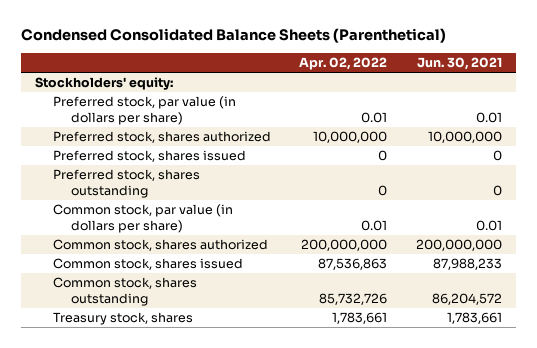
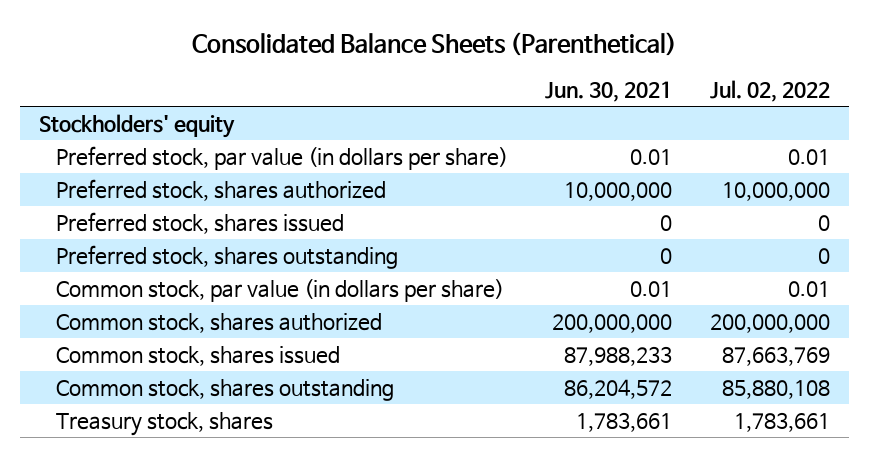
- Condensed Consolidated Balance Sheets (Parenthetical)
+ Consolidated Balance Sheets (Parenthetical)
- | Apr. 02, 2022 | Jun. 30, 2021
+ | Jun. 30, 2021 | Jul. 02, 2022
- Stockholders' equity:
+ Stockholders' equity

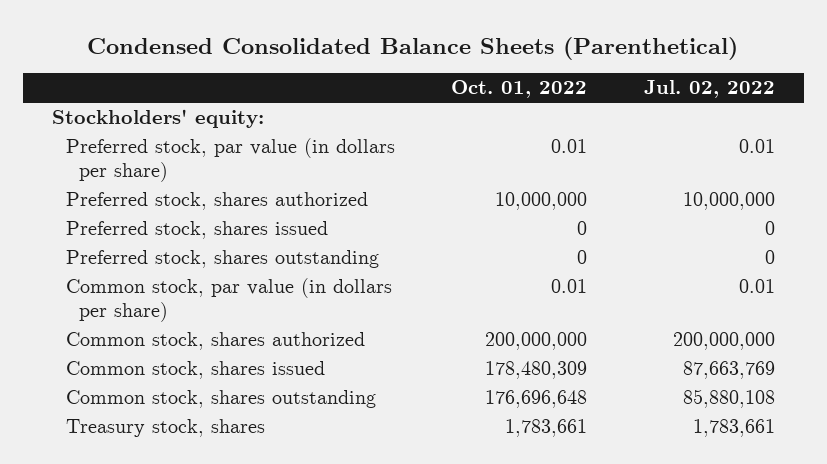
- Consolidated Balance Sheets (Parenthetical)
+ Condensed Consolidated Balance Sheets (Parenthetical)
- | Jun. 30, 2021 | Jul. 02, 2022
+ | Oct. 01, 2022 | Jul. 02, 2022
- Stockholders' equity
+ Stockholders' equity:

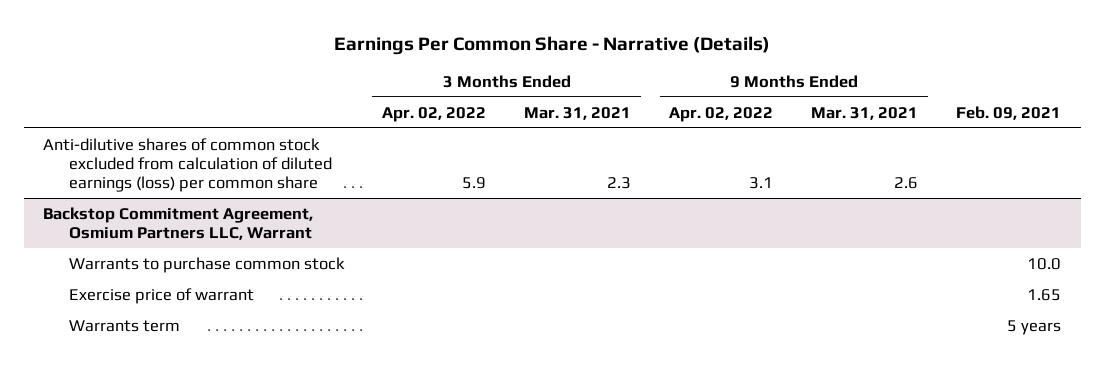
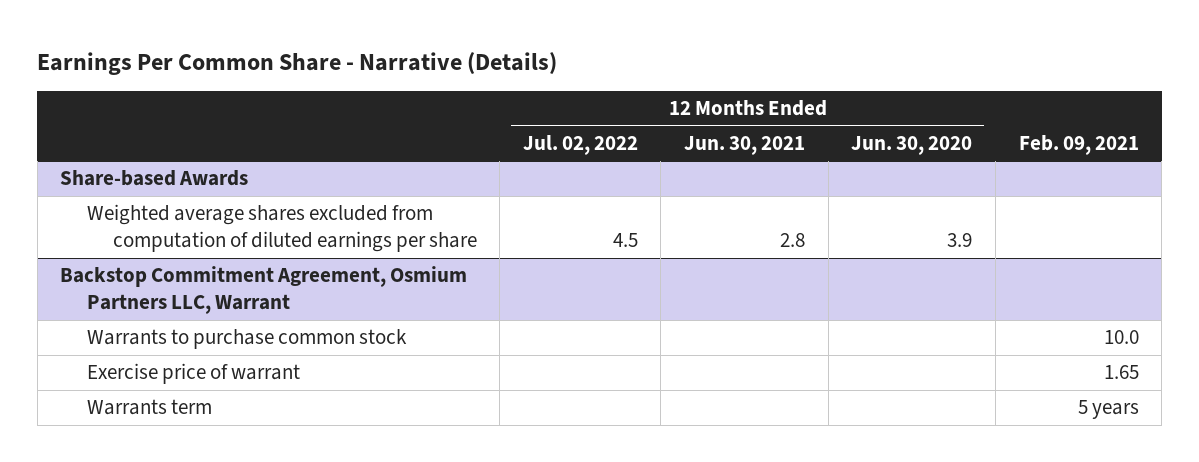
- | 3 Months Ended Apr. 02, 2022 | 3 Months Ended Mar. 31, 2021 | 9 Months Ended Apr. 02, 2022 | 9 Months Ended Mar. 31, 2021 | Feb. 09, 2021
+ | 12 Months Ended Jul. 02, 2022 | 12 Months Ended Jun. 30, 2021 | 12 Months Ended Jun. 30, 2020 | Feb. 09, 2021
- Anti-dilutive shares of common stock excluded from calculation of diluted earnings (loss) per common share | 5.9 | 2.3 | 3.1 | 2.6 |
+ Share-based Awards
+ Weighted average shares excluded from computation of diluted earnings per share | 4.5 | 2.8 | 3.9 |

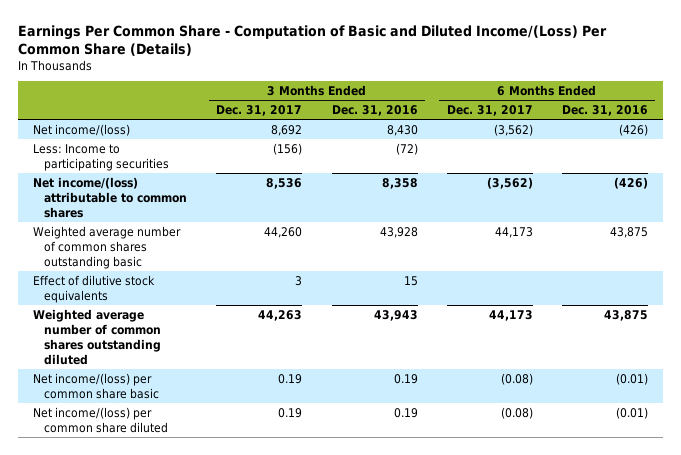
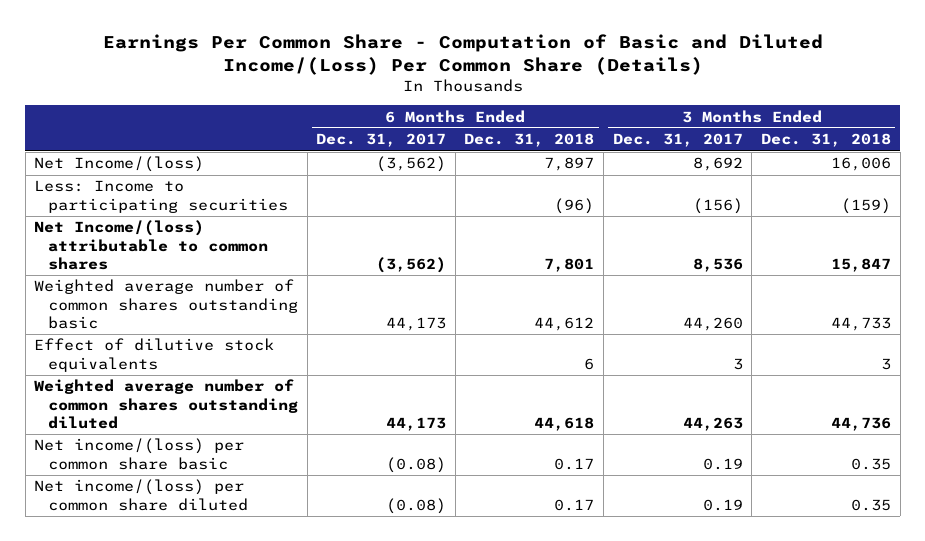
- | 3 Months Ended Dec. 31, 2017 | 3 Months Ended Dec. 31, 2016 | 6 Months Ended Dec. 31, 2017 | 6 Months Ended Dec. 31, 2016
+ | 6 Months Ended Dec. 31, 2017 | 6 Months Ended Dec. 31, 2018 | 3 Months Ended Dec. 31, 2017 | 3 Months Ended Dec. 31, 2018
- Net income/(loss) | 8,692 | 8,430 | (3,562) | (426)
+ Net Income/(loss) | (3,562) | 7,897 | 8,692 | 16,006
- Net income/(loss) attributable to common shares | 8,536 | 8,358 | (3,562) | (426)
+ Net Income/(loss) attributable to common shares | (3,562) | 7,801 | 8,536 | 15,847

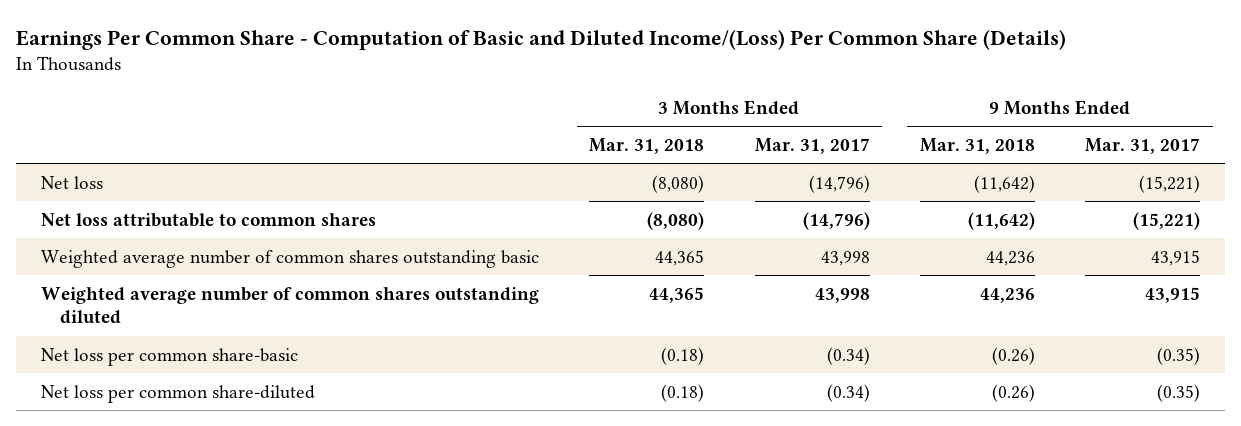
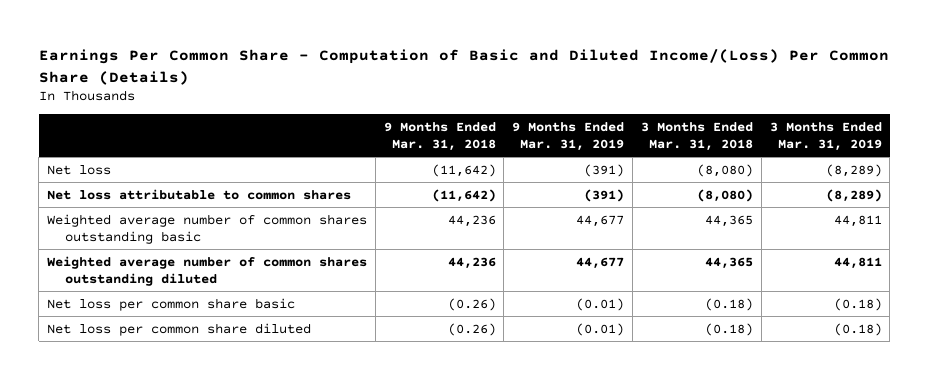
- | 3 Months Ended Mar. 31, 2018 | 3 Months Ended Mar. 31, 2017 | 9 Months Ended Mar. 31, 2018 | 9 Months Ended Mar. 31, 2017
+ | 9 Months Ended Mar. 31, 2018 | 9 Months Ended Mar. 31, 2019 | 3 Months Ended Mar. 31, 2018 | 3 Months Ended Mar. 31, 2019
- Net loss per common share-basic | (0.18) | (0.34) | (0.26) | (0.35)
- Net loss per common share-diluted | (0.18) | (0.34) | (0.26) | (0.35)
+ Net loss per common share basic | (0.26) | (0.01) | (0.18) | (0.18)
+ Net loss per common share diluted | (0.26) | (0.01) | (0.18) | (0.18)

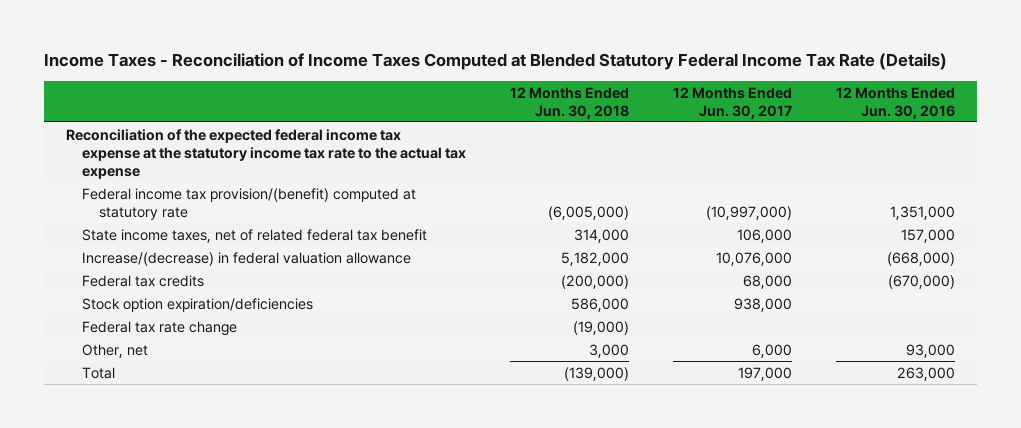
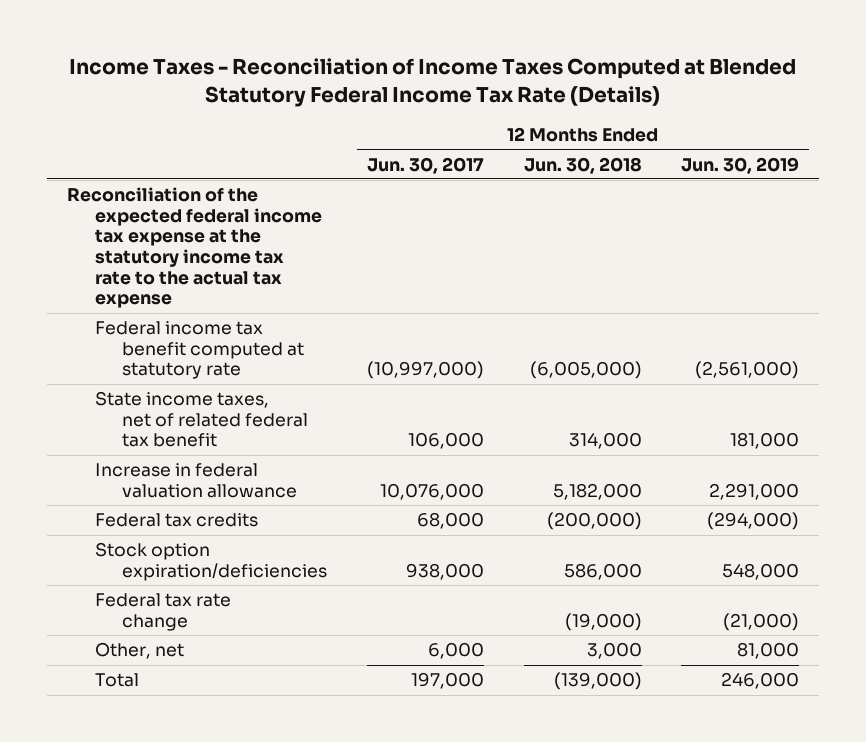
- | 12 Months Ended Jun. 30, 2018 | 12 Months Ended Jun. 30, 2017 | 12 Months Ended Jun. 30, 2016
+ | 12 Months Ended Jun. 30, 2017 | 12 Months Ended Jun. 30, 2018 | 12 Months Ended Jun. 30, 2019
- Federal income tax provision/(benefit) computed at statutory rate | (6,005,000) | (10,997,000) | 1,351,000
+ Federal income tax benefit computed at statutory rate | (10,997,000) | (6,005,000) | (2,561,000)
- Increase/(decrease) in federal valuation allowance | 5,182,000 | 10,076,000 | (668,000)
+ Increase in federal valuation allowance | 10,076,000 | 5,182,000 | 2,291,000

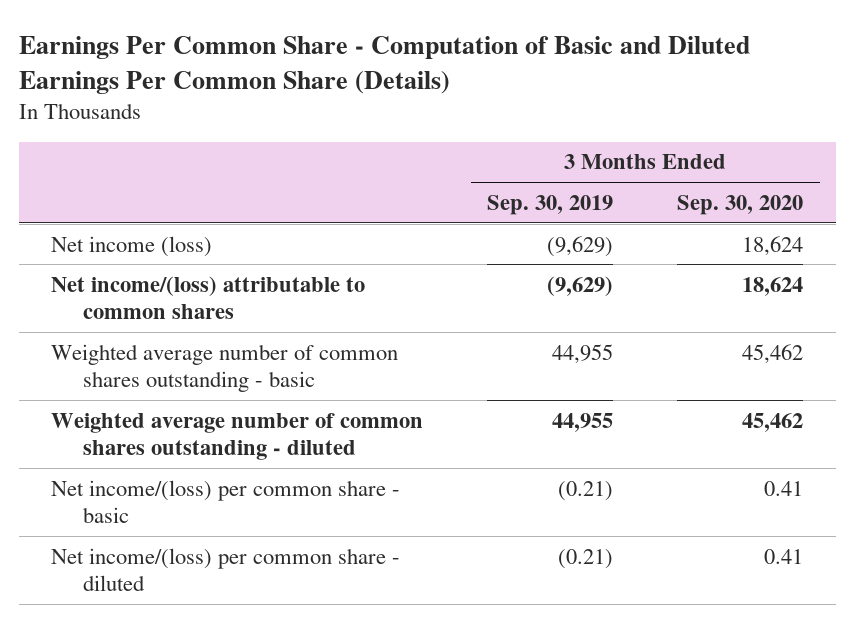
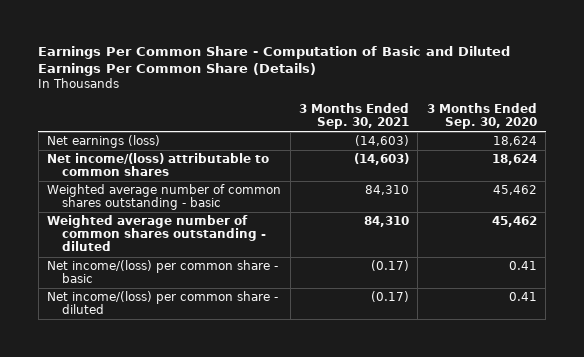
- | 3 Months Ended Sep. 30, 2019 | 3 Months Ended Sep. 30, 2020
+ | 3 Months Ended Sep. 30, 2021 | 3 Months Ended Sep. 30, 2020
- Net income (loss) | (9,629) | 18,624
+ Net earnings (loss) | (14,603) | 18,624

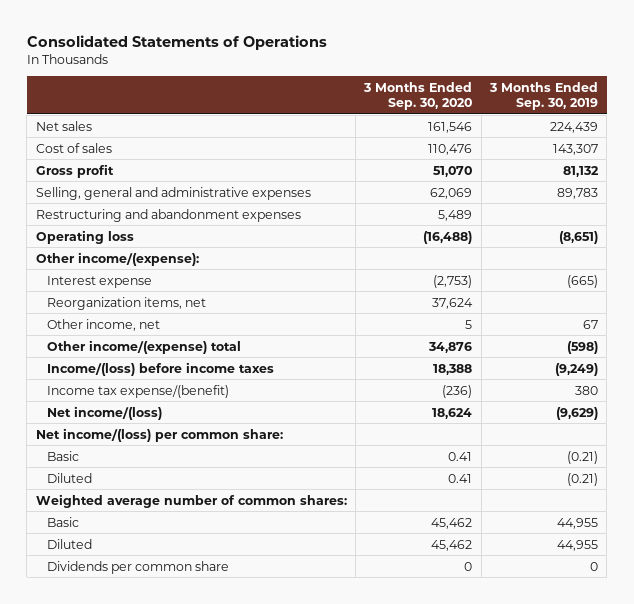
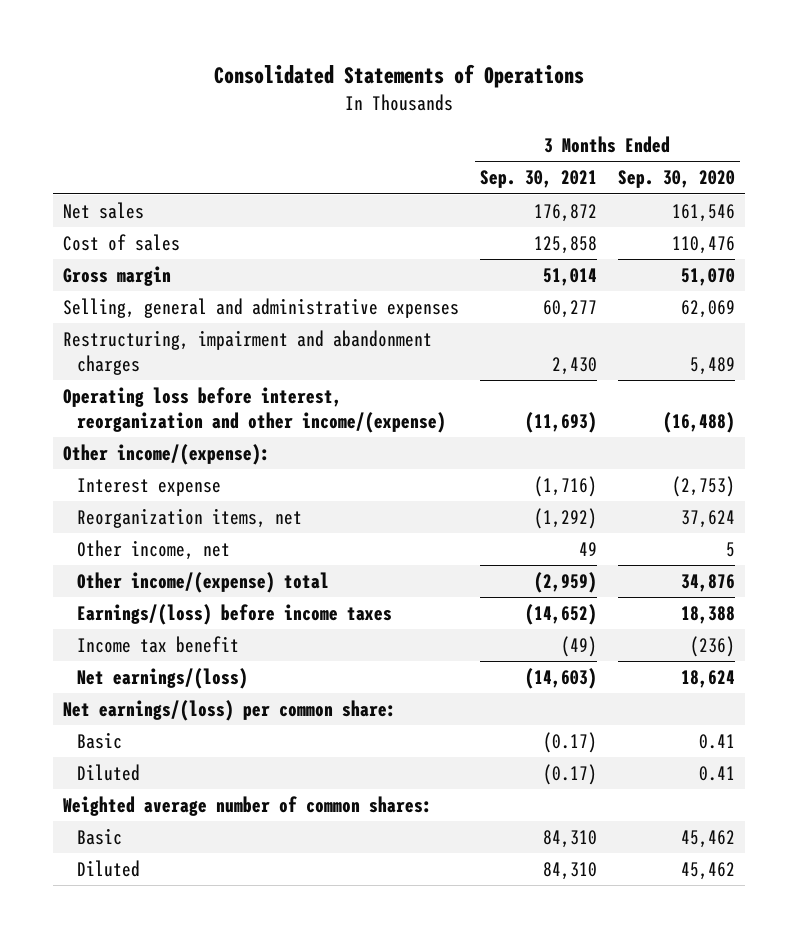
- | 3 Months Ended Sep. 30, 2020 | 3 Months Ended Sep. 30, 2019
+ | 3 Months Ended Sep. 30, 2021 | 3 Months Ended Sep. 30, 2020
- Gross profit | 51,070 | 81,132
+ Gross margin | 51,014 | 51,070
- Restructuring and abandonment expenses | 5,489 |
- Operating loss | (16,488) | (8,651)
+ Restructuring, impairment and abandonment charges | 2,430 | 5,489
+ Operating loss before interest, reorganization and other income/(expense) | (11,693) | (16,488)
- Income/(loss) before income taxes | 18,388 | (9,249)
- Income tax expense/(benefit) | (236) | 380
- Net income/(loss) | 18,624 | (9,629)
- Net income/(loss) per common share:
+ Earnings/(loss) before income taxes | (14,652) | 18,388
+ Income tax benefit | (49) | (236)
+ Net earnings/(loss) | (14,603) | 18,624
+ Net earnings/(loss) per common share:
- Dividends per common share | 0 | 0

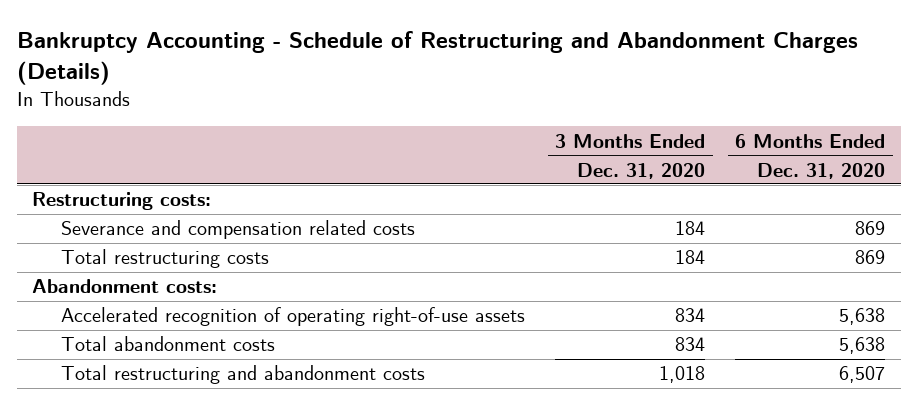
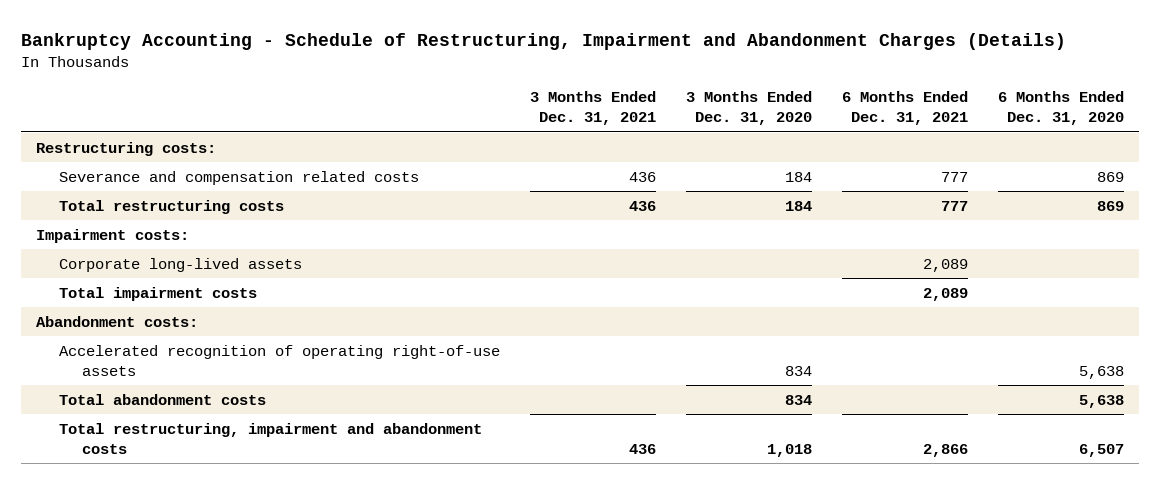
- Bankruptcy Accounting - Schedule of Restructuring and Abandonment Charges (Details)
+ Bankruptcy Accounting - Schedule of Restructuring, Impairment and Abandonment Charges (Details)
- | 3 Months Ended Dec. 31, 2020 | 6 Months Ended Dec. 31, 2020
+ | 3 Months Ended Dec. 31, 2021 | 3 Months Ended Dec. 31, 2020 | 6 Months Ended Dec. 31, 2021 | 6 Months Ended Dec. 31, 2020
+ Impairment costs:
+ Corporate long-lived assets | | | 2,089 |
+ Total impairment costs | | | 2,089 |
- Total restructuring and abandonment costs | 1,018 | 6,507
+ Total restructuring, impairment and abandonment costs | 436 | 1,018 | 2,866 | 6,507

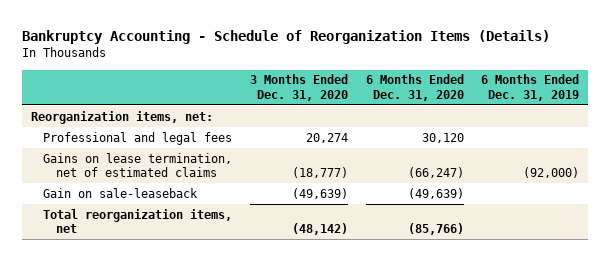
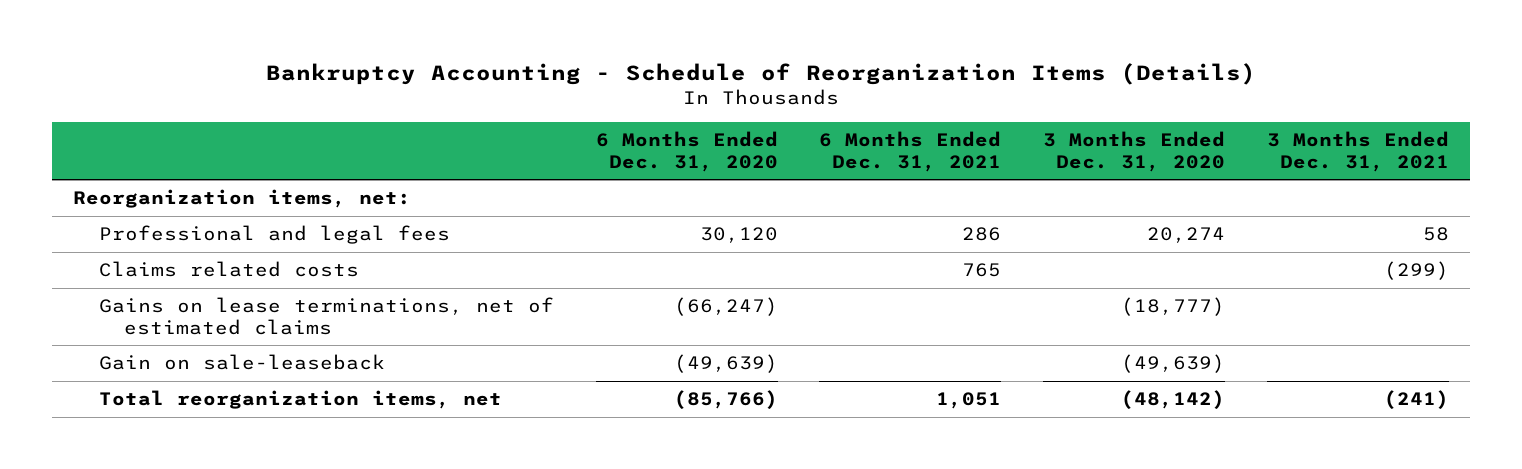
- | 3 Months Ended Dec. 31, 2020 | 6 Months Ended Dec. 31, 2020 | 6 Months Ended Dec. 31, 2019
+ | 6 Months Ended Dec. 31, 2020 | 6 Months Ended Dec. 31, 2021 | 3 Months Ended Dec. 31, 2020 | 3 Months Ended Dec. 31, 2021
- Gains on lease termination, net of estimated claims | (18,777) | (66,247) | (92,000)
+ Claims related costs | | 765 | | (299)
+ Gains on lease terminations, net of estimated claims | (66,247) | | (18,777) |

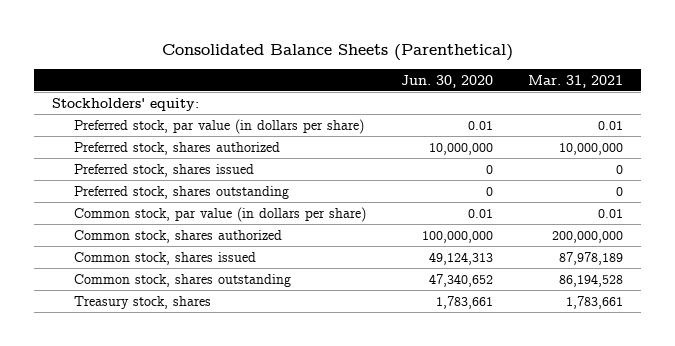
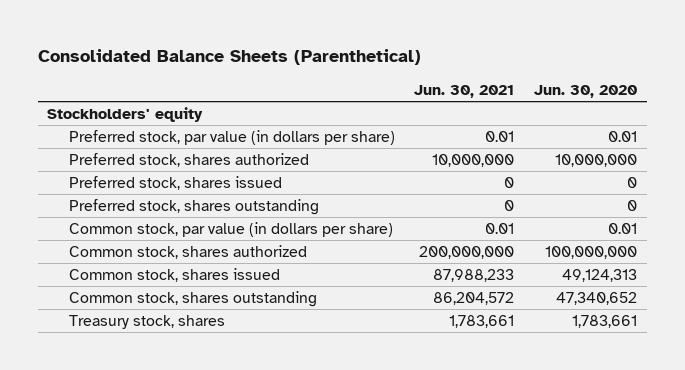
- | Jun. 30, 2020 | Mar. 31, 2021
+ | Jun. 30, 2021 | Jun. 30, 2020
- Stockholders' equity:
+ Stockholders' equity

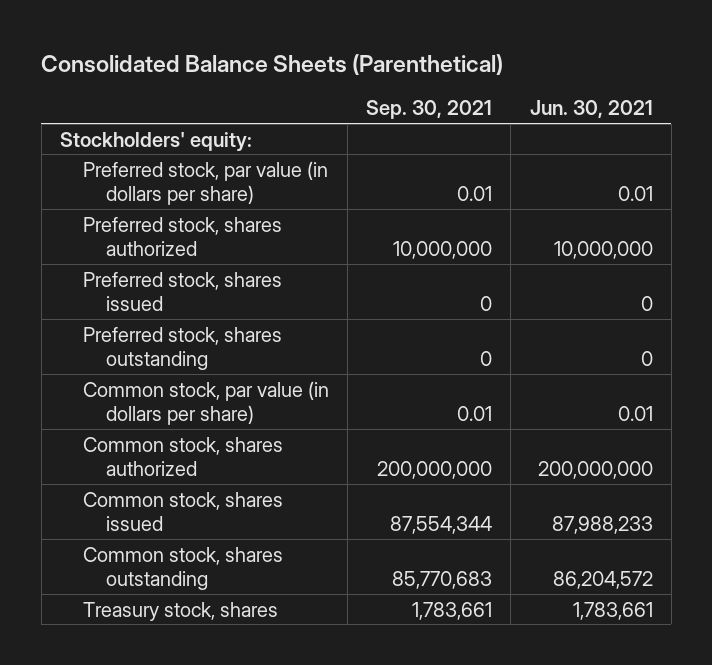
- | Jun. 30, 2021 | Jun. 30, 2020
+ | Sep. 30, 2021 | Jun. 30, 2021
- Stockholders' equity
+ Stockholders' equity:

